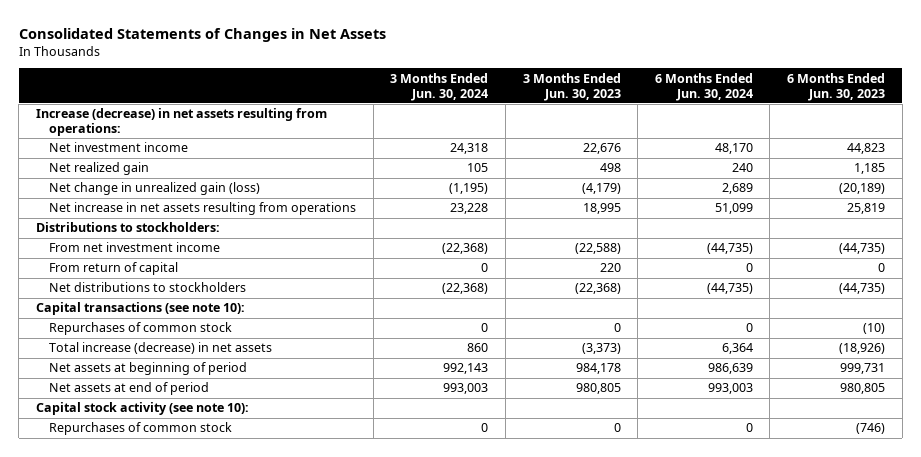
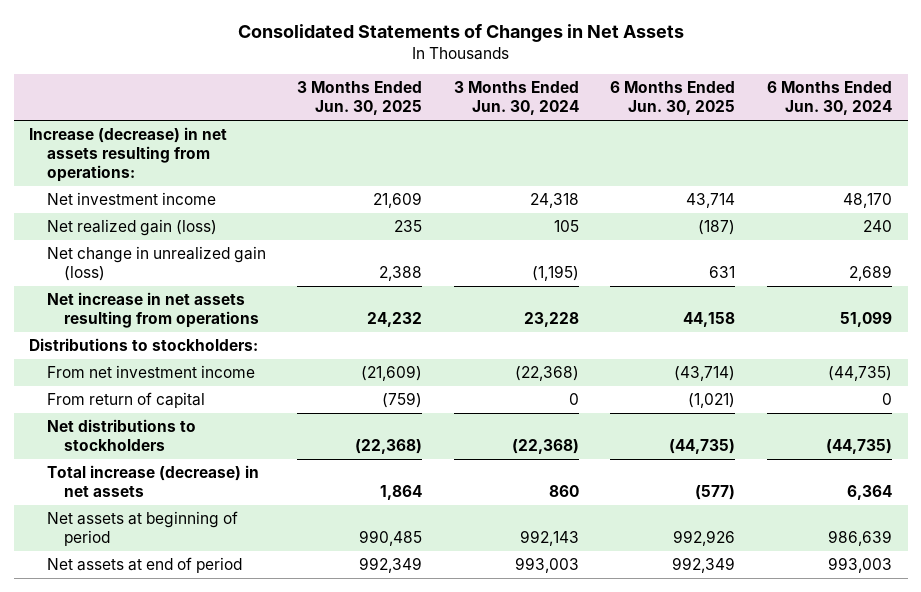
- | 3 Months Ended Jun. 30, 2024 | 3 Months Ended Jun. 30, 2023 | 6 Months Ended Jun. 30, 2024 | 6 Months Ended Jun. 30, 2023
+ | 3 Months Ended Jun. 30, 2025 | 3 Months Ended Jun. 30, 2024 | 6 Months Ended Jun. 30, 2025 | 6 Months Ended Jun. 30, 2024
- Net realized gain | 105 | 498 | 240 | 1,185
+ Net realized gain (loss) | 235 | 105 | (187) | 240
- Capital transactions (see note 10):
- Repurchases of common stock | 0 | 0 | 0 | (10)
- Capital stock activity (see note 10):
- Repurchases of common stock | 0 | 0 | 0 | (746)

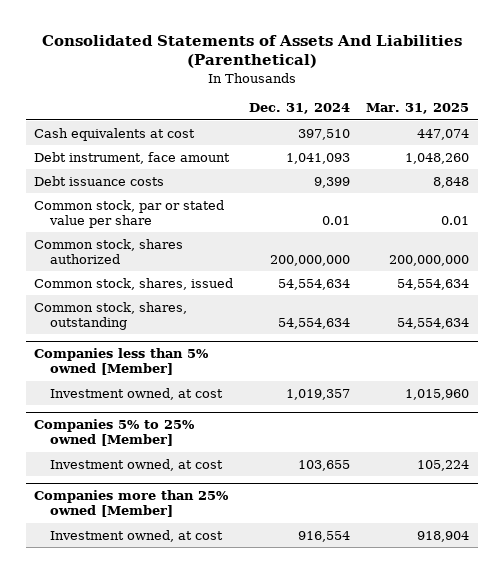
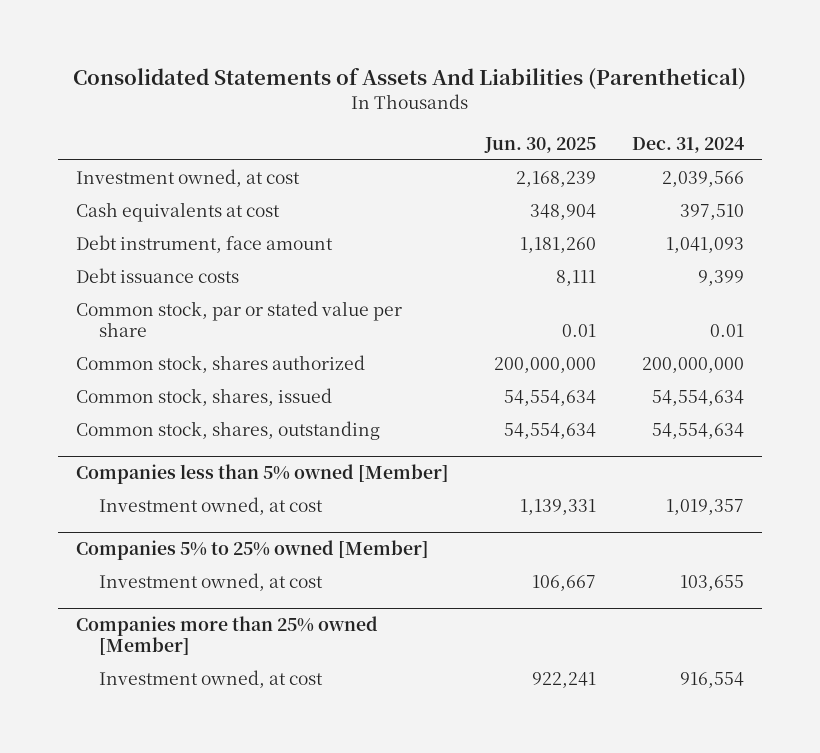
- | Dec. 31, 2024 | Mar. 31, 2025
+ | Jun. 30, 2025 | Dec. 31, 2024
+ Investment owned, at cost | 2,168,239 | 2,039,566

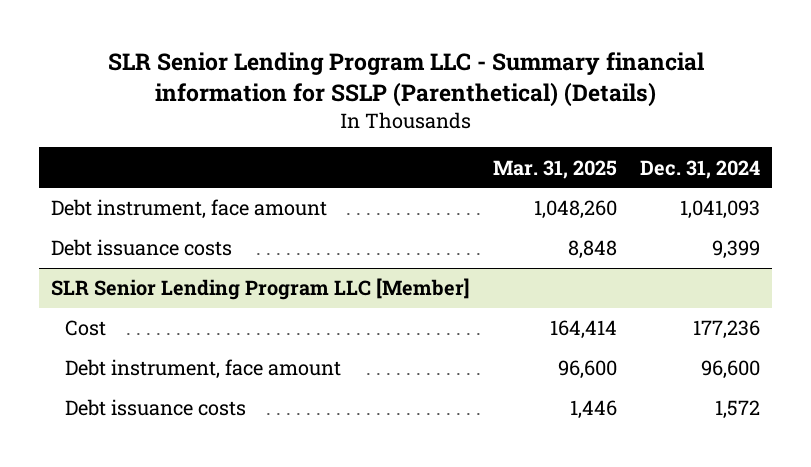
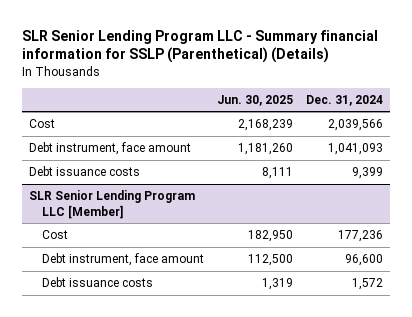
- | Mar. 31, 2025 | Dec. 31, 2024
+ | Jun. 30, 2025 | Dec. 31, 2024
+ Cost | 2,168,239 | 2,039,566

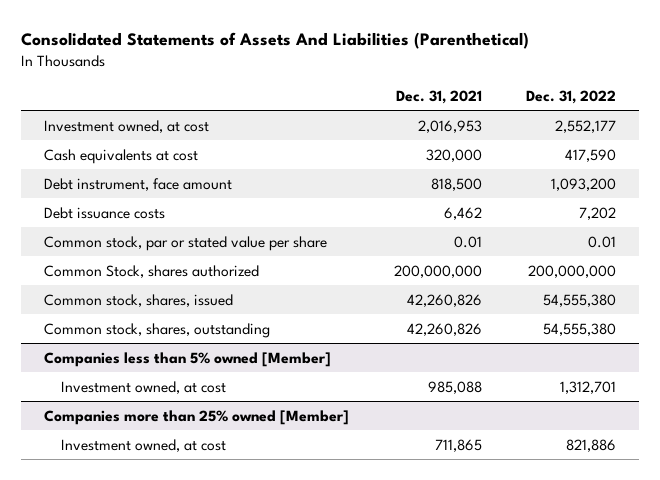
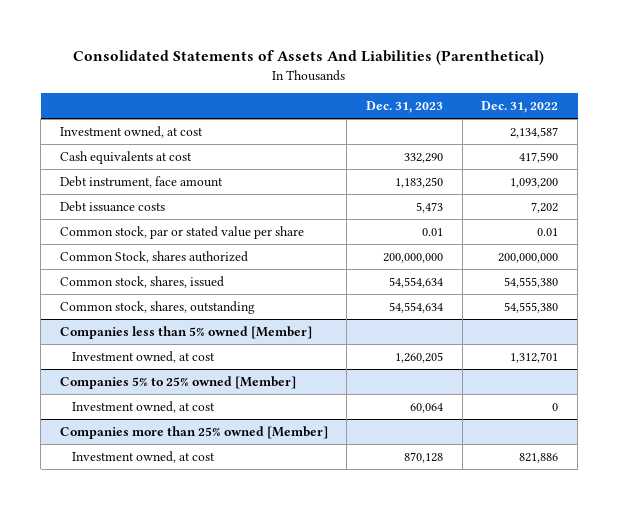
- | Dec. 31, 2021 | Dec. 31, 2022
+ | Dec. 31, 2023 | Dec. 31, 2022
- Investment owned, at cost | 2,016,953 | 2,552,177
+ Investment owned, at cost | | 2,134,587
+ Companies 5% to 25% owned [Member]
+ Investment owned, at cost | 60,064 | 0

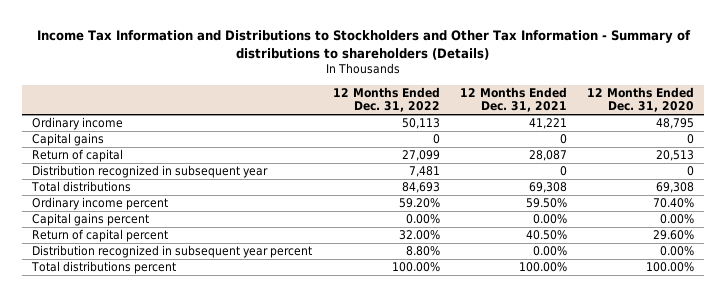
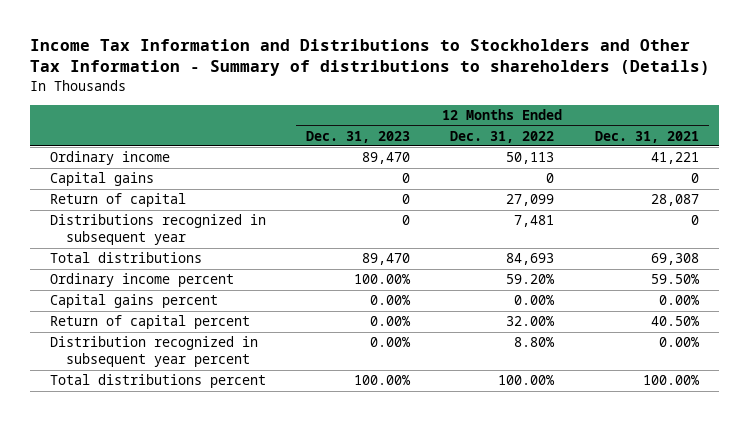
- | 12 Months Ended Dec. 31, 2022 | 12 Months Ended Dec. 31, 2021 | 12 Months Ended Dec. 31, 2020
+ | 12 Months Ended Dec. 31, 2023 | 12 Months Ended Dec. 31, 2022 | 12 Months Ended Dec. 31, 2021
- Distribution recognized in subsequent year | 7,481 | 0 | 0
+ Distributions recognized in subsequent year | 0 | 7,481 | 0

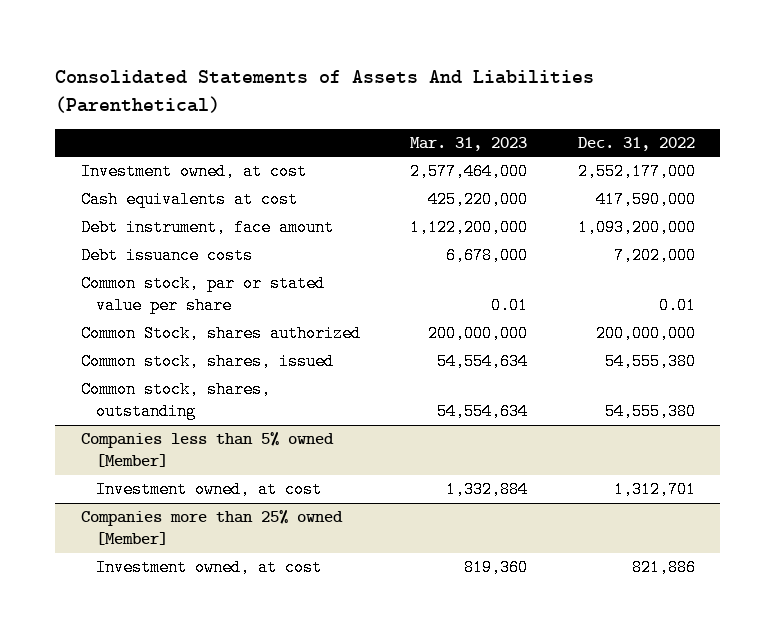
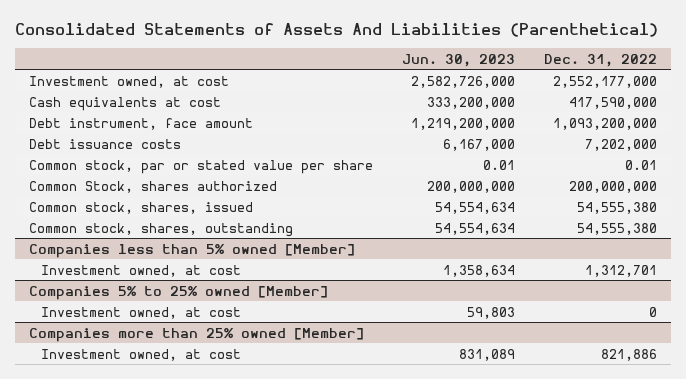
- | Mar. 31, 2023 | Dec. 31, 2022
+ | Jun. 30, 2023 | Dec. 31, 2022
+ Companies 5% to 25% owned [Member]
+ Investment owned, at cost | 59,803 | 0

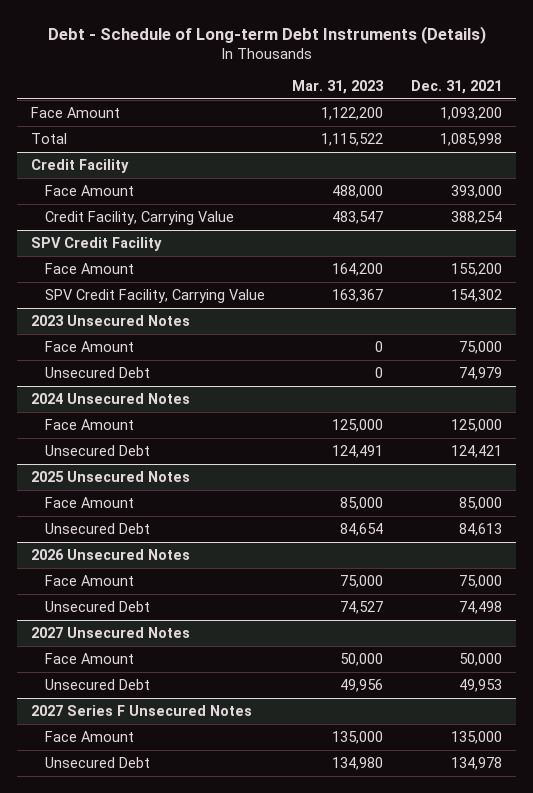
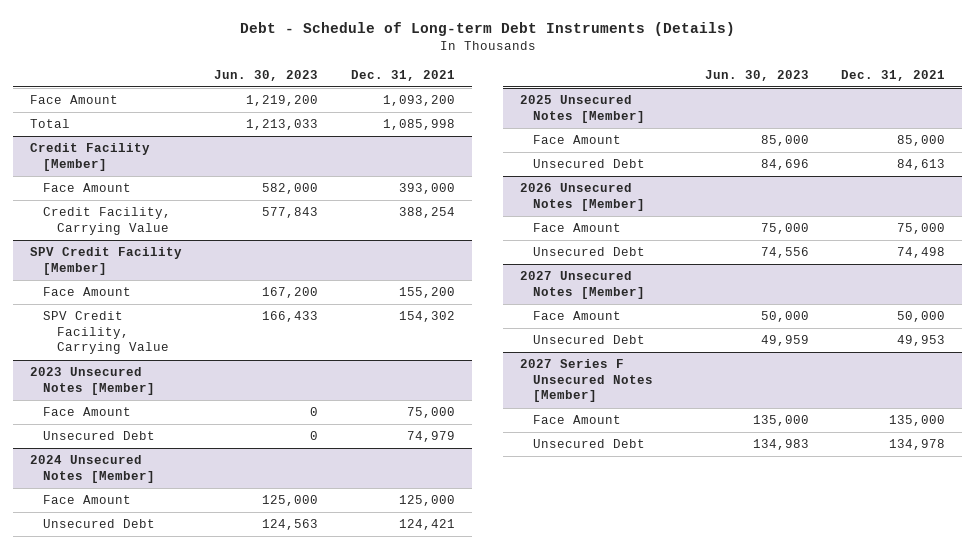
- | Mar. 31, 2023 | Dec. 31, 2021
+ | Jun. 30, 2023 | Dec. 31, 2021
- Credit Facility
+ Credit Facility [Member]
- SPV Credit Facility
+ SPV Credit Facility [Member]
- 2023 Unsecured Notes
+ 2023 Unsecured Notes [Member]
- 2024 Unsecured Notes
+ 2024 Unsecured Notes [Member]
- 2025 Unsecured Notes
+ 2025 Unsecured Notes [Member]
- 2026 Unsecured Notes
+ 2026 Unsecured Notes [Member]
- 2027 Unsecured Notes
+ 2027 Unsecured Notes [Member]
- 2027 Series F Unsecured Notes
+ 2027 Series F Unsecured Notes [Member]

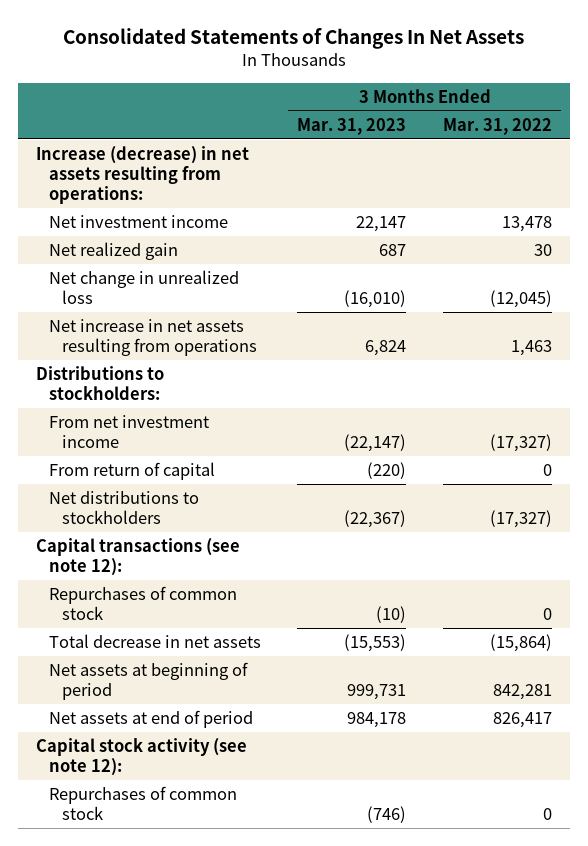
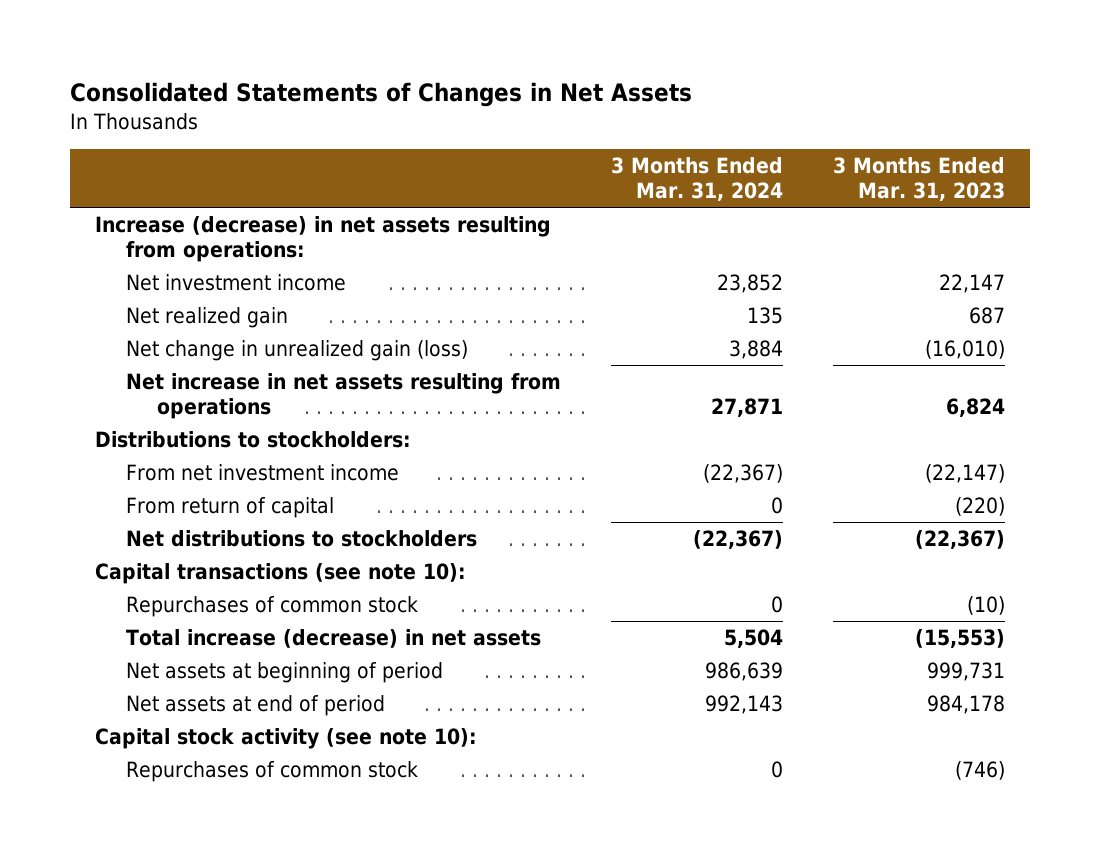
- Consolidated Statements of Changes In Net Assets
+ Consolidated Statements of Changes in Net Assets
- | 3 Months Ended Mar. 31, 2023 | 3 Months Ended Mar. 31, 2022
+ | 3 Months Ended Mar. 31, 2024 | 3 Months Ended Mar. 31, 2023
- Net change in unrealized loss | (16,010) | (12,045)
+ Net change in unrealized gain (loss) | 3,884 | (16,010)
- Capital transactions (see note 12):
+ Capital transactions (see note 10):
- Total decrease in net assets | (15,553) | (15,864)
+ Total increase (decrease) in net assets | 5,504 | (15,553)
- Capital stock activity (see note 12):
+ Capital stock activity (see note 10):

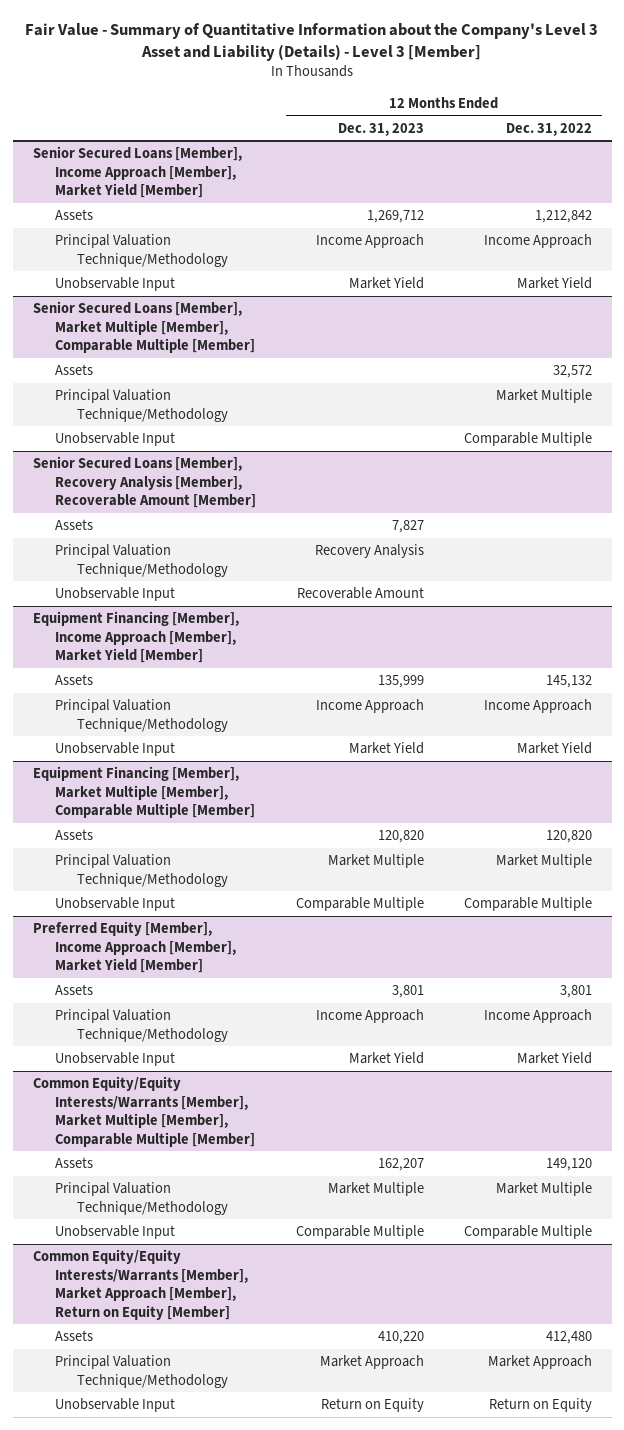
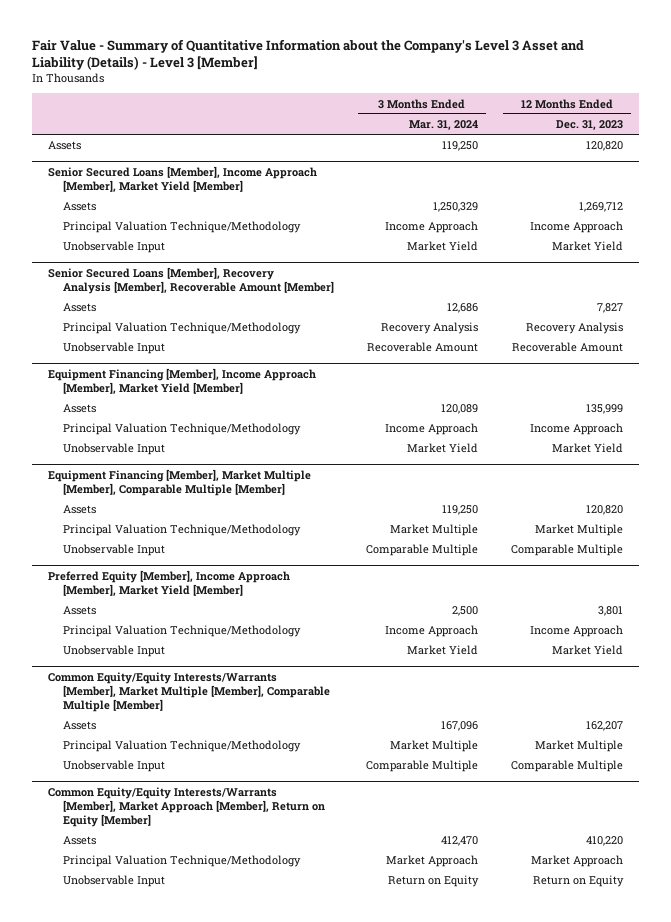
- | 12 Months Ended Dec. 31, 2023 | 12 Months Ended Dec. 31, 2022
+ | 3 Months Ended Mar. 31, 2024 | 12 Months Ended Dec. 31, 2023
+ Assets | 119,250 | 120,820
- Senior Secured Loans [Member], Market Multiple [Member], Comparable Multiple [Member]
- Assets | | 32,572
- Principal Valuation Technique/Methodology | | Market Multiple
- Unobservable Input | | Comparable Multiple

